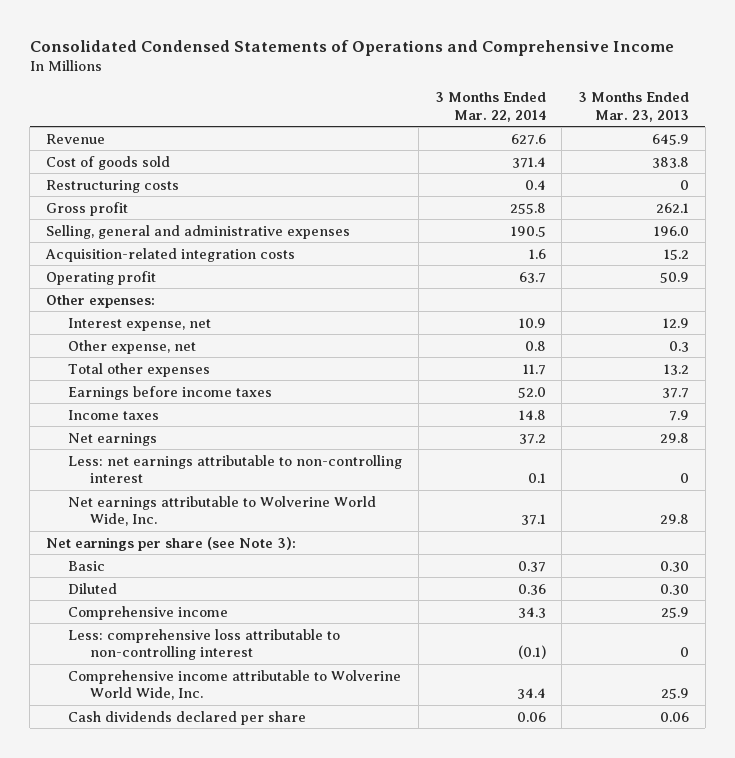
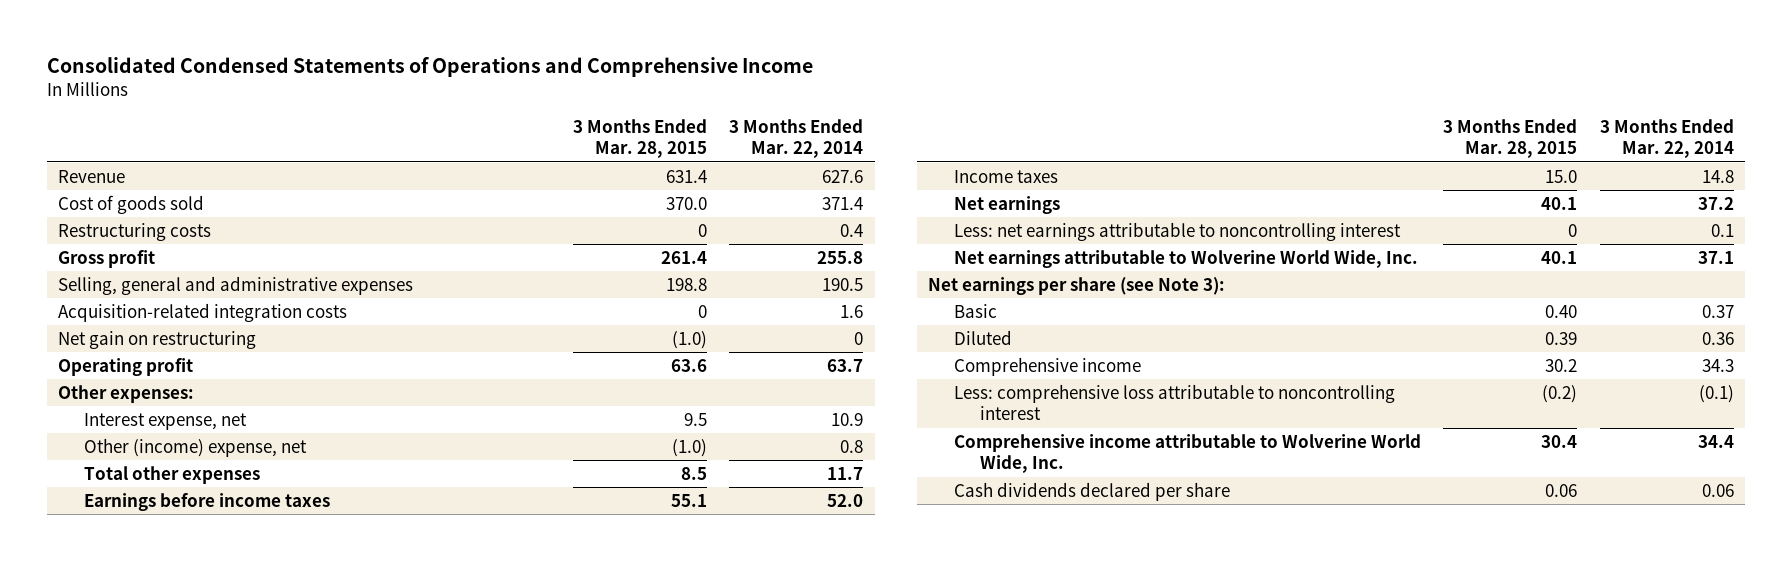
- | 3 Months Ended Mar. 22, 2014 | 3 Months Ended Mar. 23, 2013
+ | 3 Months Ended Mar. 28, 2015 | 3 Months Ended Mar. 22, 2014
+ Net gain on restructuring | (1.0) | 0
- Other expense, net | 0.8 | 0.3
+ Other (income) expense, net | (1.0) | 0.8
- Less: net earnings attributable to non-controlling interest | 0.1 | 0
+ Less: net earnings attributable to noncontrolling interest | 0 | 0.1
- Less: comprehensive loss attributable to non-controlling interest | (0.1) | 0
+ Less: comprehensive loss attributable to noncontrolling interest | (0.2) | (0.1)

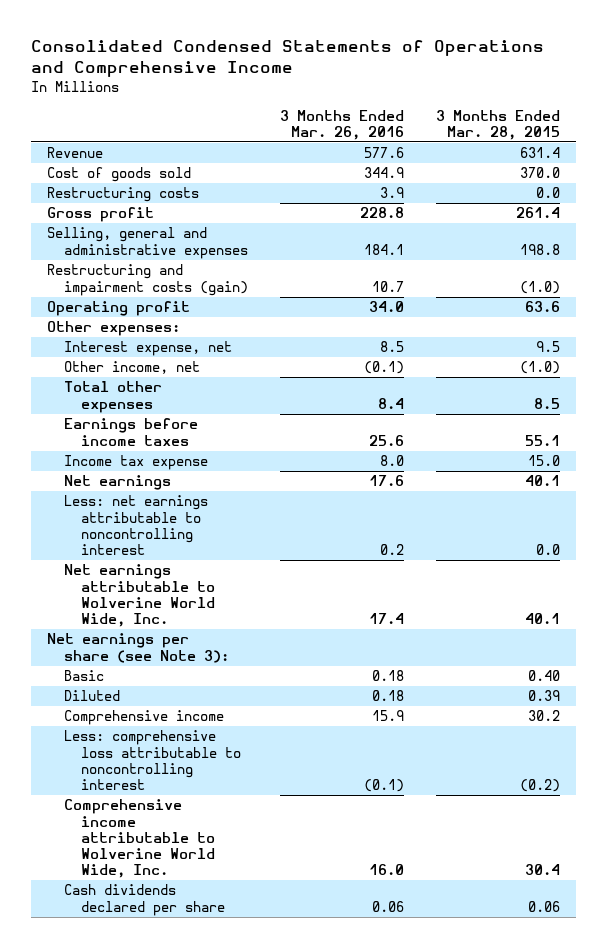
- | 3 Months Ended Mar. 28, 2015 | 3 Months Ended Mar. 22, 2014
+ | 3 Months Ended Mar. 26, 2016 | 3 Months Ended Mar. 28, 2015
- Restructuring costs | 0 | 0.4
+ Restructuring costs | 3.9 | 0.0
- Acquisition-related integration costs | 0 | 1.6
- Net gain on restructuring | (1.0) | 0
+ Restructuring and impairment costs (gain) | 10.7 | (1.0)
- Other (income) expense, net | (1.0) | 0.8
+ Other income, net | (0.1) | (1.0)
- Income taxes | 15.0 | 14.8
+ Income tax expense | 8.0 | 15.0
- Less: net earnings attributable to noncontrolling interest | 0 | 0.1
+ Less: net earnings attributable to noncontrolling interest | 0.2 | 0.0

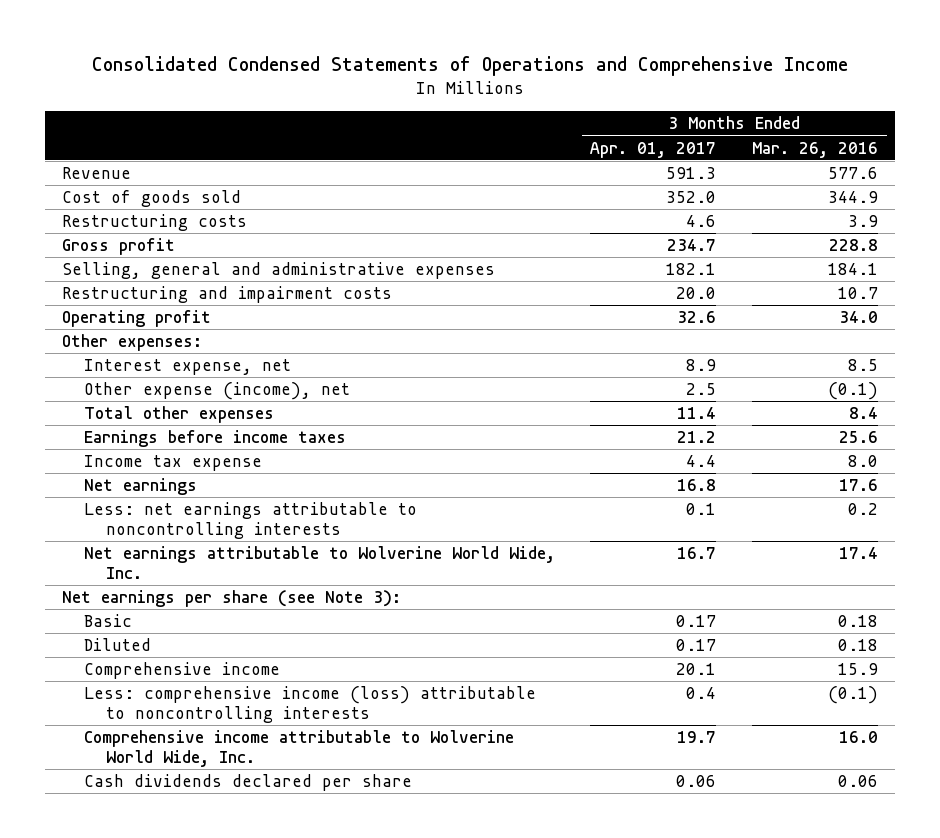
- | 3 Months Ended Mar. 26, 2016 | 3 Months Ended Mar. 28, 2015
+ | 3 Months Ended Apr. 01, 2017 | 3 Months Ended Mar. 26, 2016
- Restructuring and impairment costs (gain) | 10.7 | (1.0)
+ Restructuring and impairment costs | 20.0 | 10.7
- Other income, net | (0.1) | (1.0)
+ Other expense (income), net | 2.5 | (0.1)
- Less: net earnings attributable to noncontrolling interest | 0.2 | 0.0
+ Less: net earnings attributable to noncontrolling interests | 0.1 | 0.2
- Less: comprehensive loss attributable to noncontrolling interest | (0.1) | (0.2)
+ Less: comprehensive income (loss) attributable to noncontrolling interests | 0.4 | (0.1)

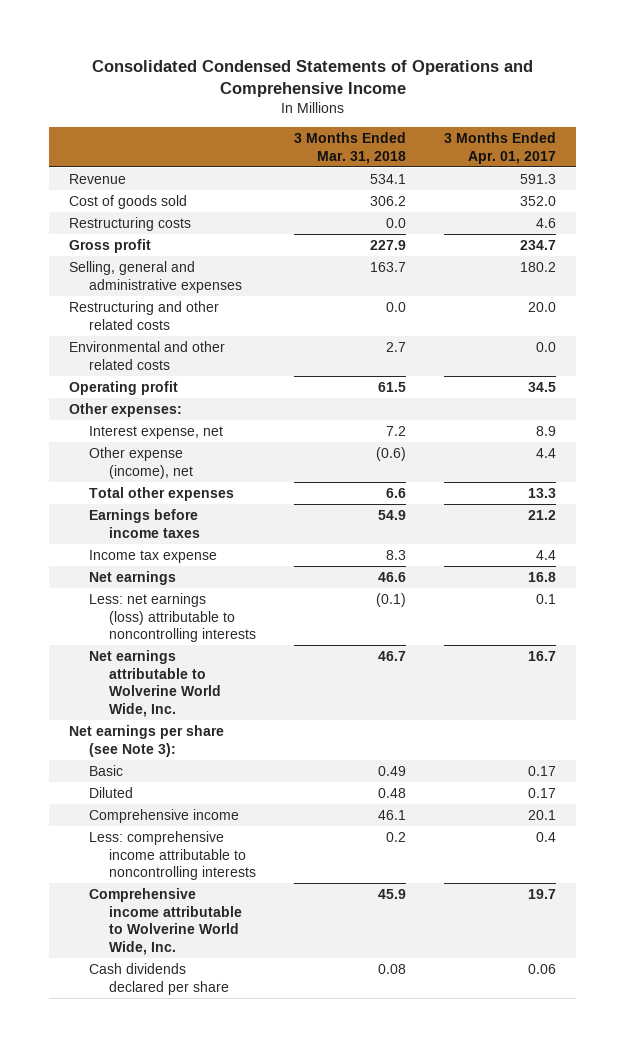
- | 3 Months Ended Apr. 01, 2017 | 3 Months Ended Mar. 26, 2016
+ | 3 Months Ended Mar. 31, 2018 | 3 Months Ended Apr. 01, 2017
- Selling, general and administrative expenses | 182.1 | 184.1
- Restructuring and impairment costs | 20.0 | 10.7
- Operating profit | 32.6 | 34.0
+ Selling, general and administrative expenses | 163.7 | 180.2
+ Restructuring and other related costs | 0.0 | 20.0
+ Environmental and other related costs | 2.7 | 0.0
+ Operating profit | 61.5 | 34.5
- Other expense (income), net | 2.5 | (0.1)
- Total other expenses | 11.4 | 8.4
+ Other expense (income), net | (0.6) | 4.4
+ Total other expenses | 6.6 | 13.3
- Less: net earnings attributable to noncontrolling interests | 0.1 | 0.2
+ Less: net earnings (loss) attributable to noncontrolling interests | (0.1) | 0.1
- Less: comprehensive income (loss) attributable to noncontrolling interests | 0.4 | (0.1)
+ Less: comprehensive income attributable to noncontrolling interests | 0.2 | 0.4

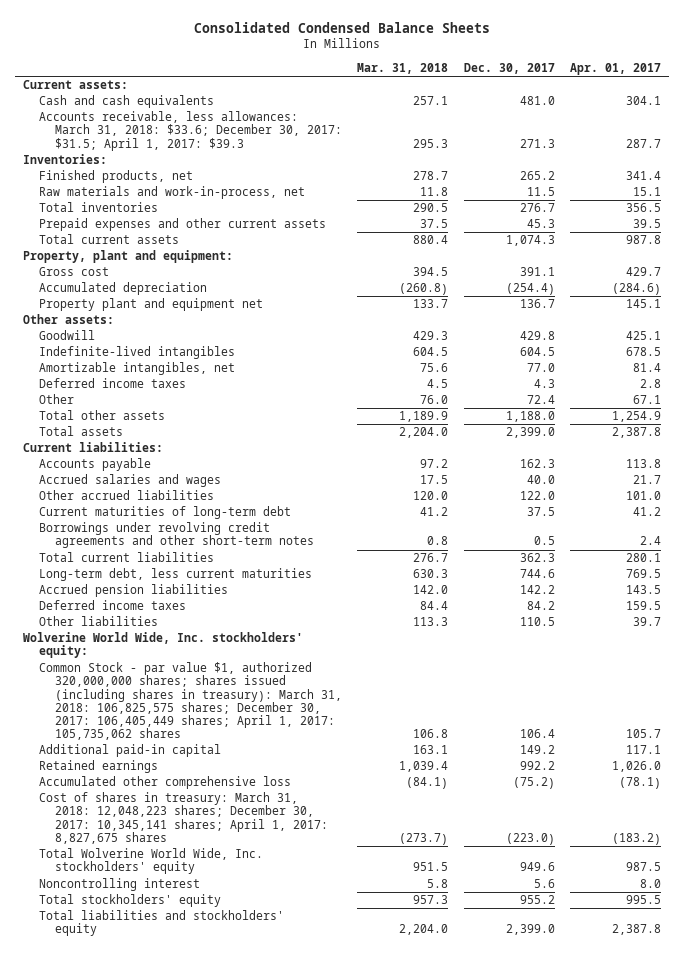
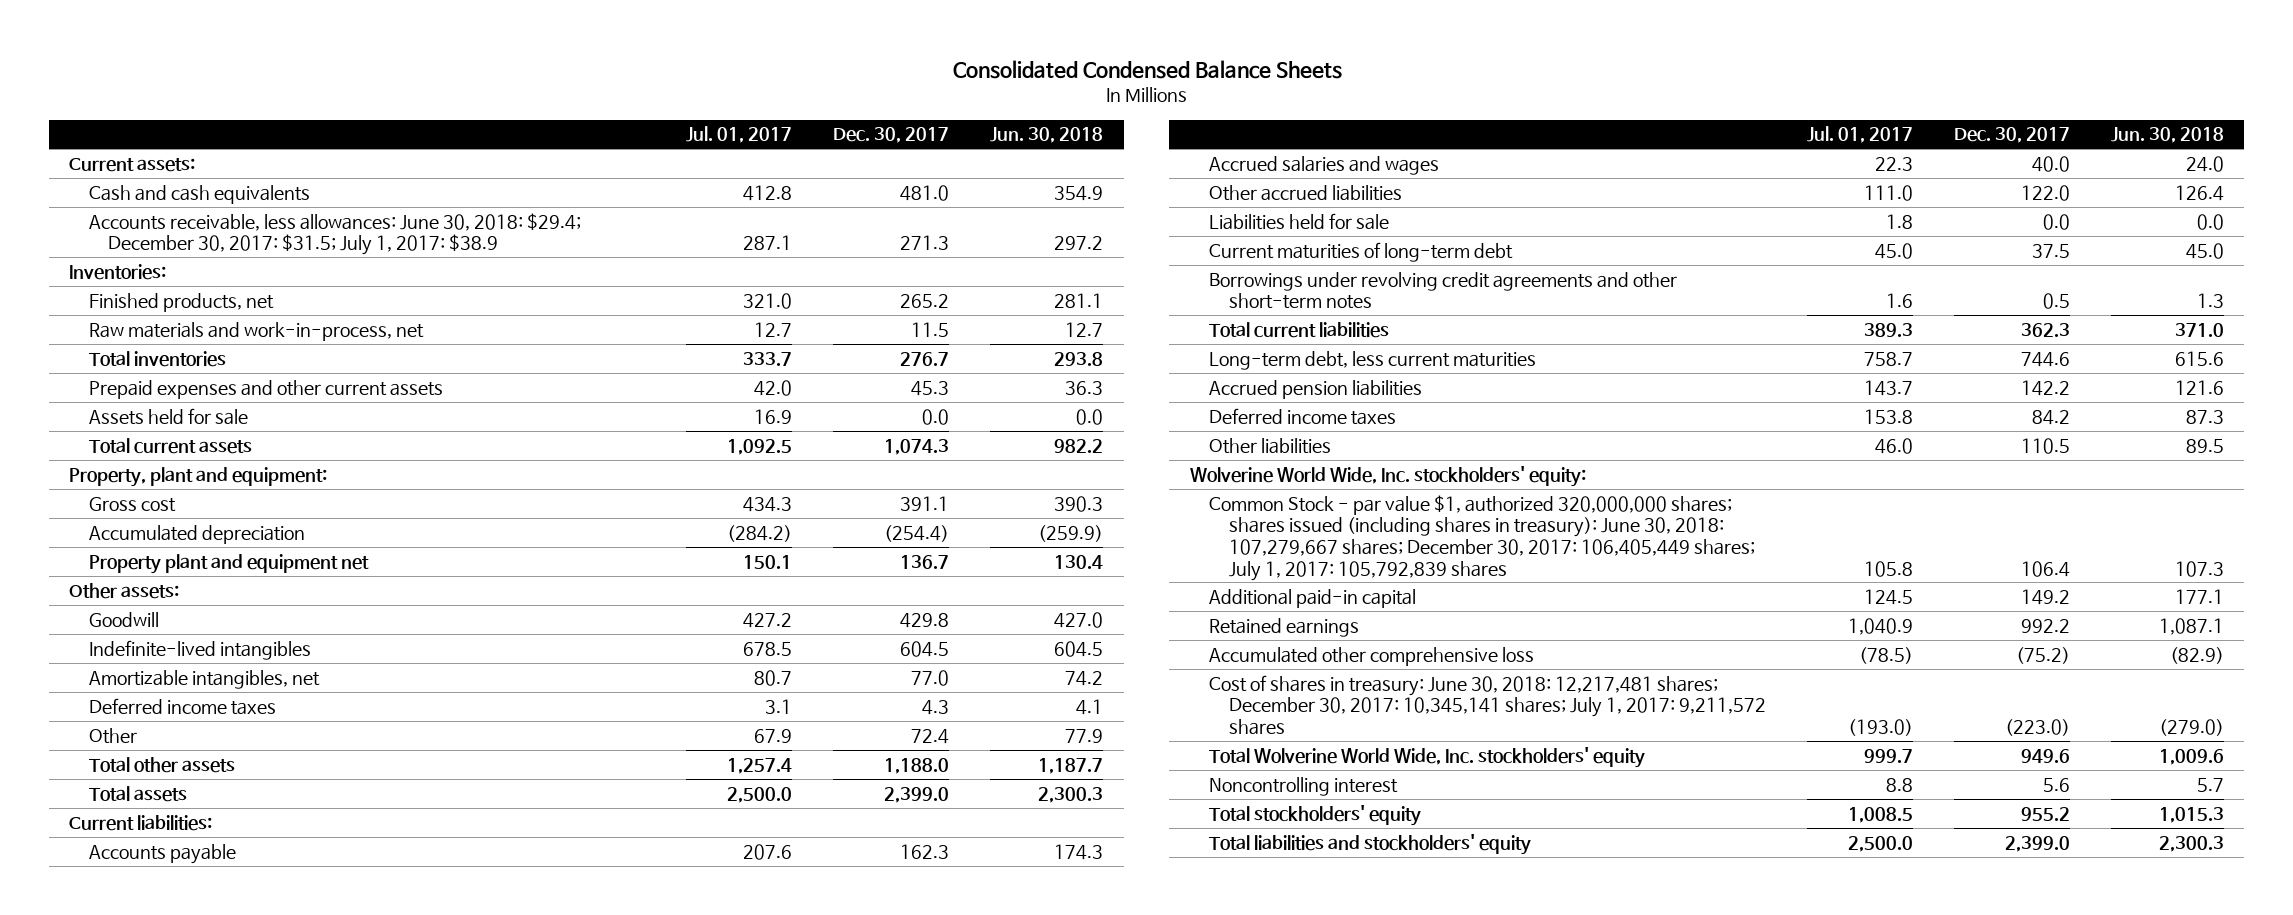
- | Mar. 31, 2018 | Dec. 30, 2017 | Apr. 01, 2017
+ | Jul. 01, 2017 | Dec. 30, 2017 | Jun. 30, 2018
- Accounts receivable, less allowances: March 31, 2018: $33.6; December 30, 2017: $31.5; April 1, 2017: $39.3 | 295.3 | 271.3 | 287.7
+ Accounts receivable, less allowances: June 30, 2018: $29.4; December 30, 2017: $31.5; July 1, 2017: $38.9 | 287.1 | 271.3 | 297.2
+ Assets held for sale | 16.9 | 0.0 | 0.0
+ Liabilities held for sale | 1.8 | 0.0 | 0.0
- Common Stock - par value $1, authorized 320,000,000 shares; shares issued (including shares in treasury): March 31, 2018: 106,825,575 shares; December 30, 2017: 106,405,449 shares; April 1, 2017: 105,735,062 shares | 106.8 | 106.4 | 105.7
+ Common Stock - par value $1, authorized 320,000,000 shares; shares issued (including shares in treasury): June 30, 2018: 107,279,667 shares; December 30, 2017: 106,405,449 shares; July 1, 2017: 105,792,839 shares | 105.8 | 106.4 | 107.3
- Cost of shares in treasury: March 31, 2018: 12,048,223 shares; December 30, 2017: 10,345,141 shares; April 1, 2017: 8,827,675 shares | (273.7) | (223.0) | (183.2)
+ Cost of shares in treasury: June 30, 2018: 12,217,481 shares; December 30, 2017: 10,345,141 shares; July 1, 2017: 9,211,572 shares | (193.0) | (223.0) | (279.0)

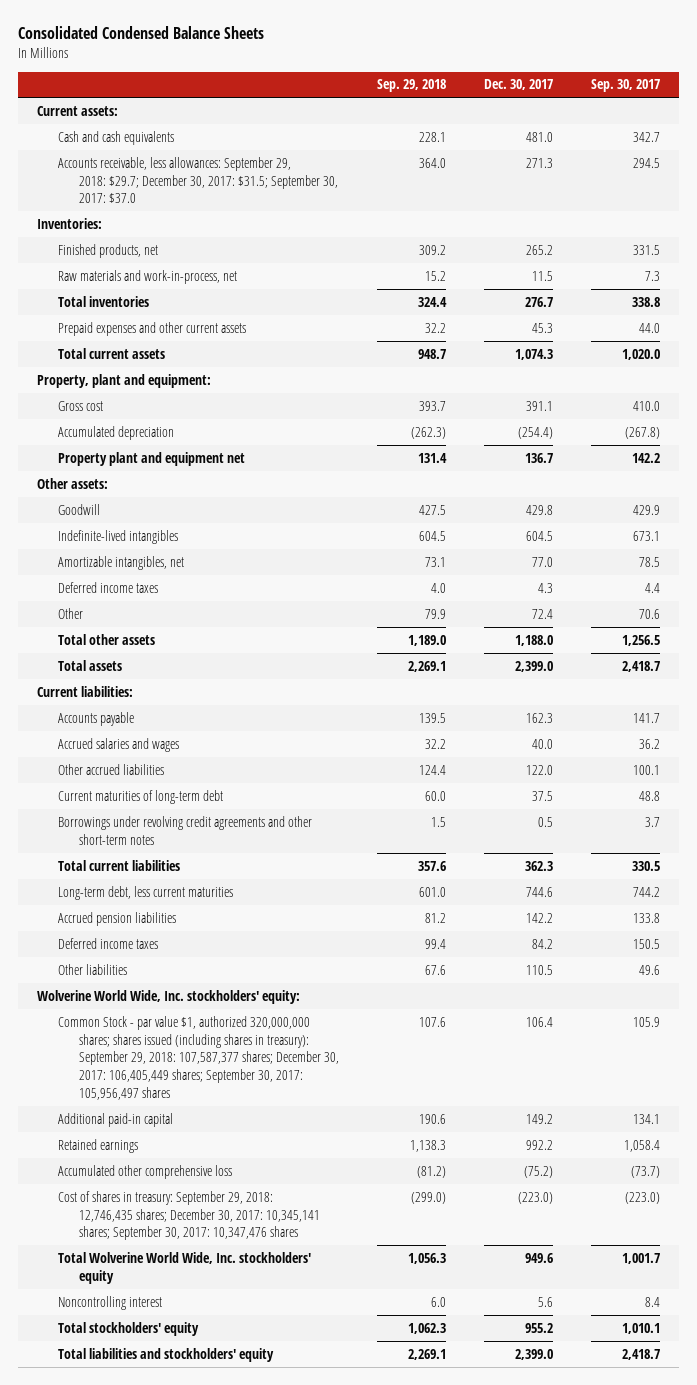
- | Jul. 01, 2017 | Dec. 30, 2017 | Jun. 30, 2018
+ | Sep. 29, 2018 | Dec. 30, 2017 | Sep. 30, 2017
- Accounts receivable, less allowances: June 30, 2018: $29.4; December 30, 2017: $31.5; July 1, 2017: $38.9 | 287.1 | 271.3 | 297.2
+ Accounts receivable, less allowances: September 29, 2018: $29.7; December 30, 2017: $31.5; September 30, 2017: $37.0 | 364.0 | 271.3 | 294.5
- Assets held for sale | 16.9 | 0.0 | 0.0
- Liabilities held for sale | 1.8 | 0.0 | 0.0
- Common Stock - par value $1, authorized 320,000,000 shares; shares issued (including shares in treasury): June 30, 2018: 107,279,667 shares; December 30, 2017: 106,405,449 shares; July 1, 2017: 105,792,839 shares | 105.8 | 106.4 | 107.3
+ Common Stock - par value $1, authorized 320,000,000 shares; shares issued (including shares in treasury): September 29, 2018: 107,587,377 shares; December 30, 2017: 106,405,449 shares; September 30, 2017: 105,956,497 shares | 107.6 | 106.4 | 105.9
- Cost of shares in treasury: June 30, 2018: 12,217,481 shares; December 30, 2017: 10,345,141 shares; July 1, 2017: 9,211,572 shares | (193.0) | (223.0) | (279.0)
+ Cost of shares in treasury: September 29, 2018: 12,746,435 shares; December 30, 2017: 10,345,141 shares; September 30, 2017: 10,347,476 shares | (299.0) | (223.0) | (223.0)

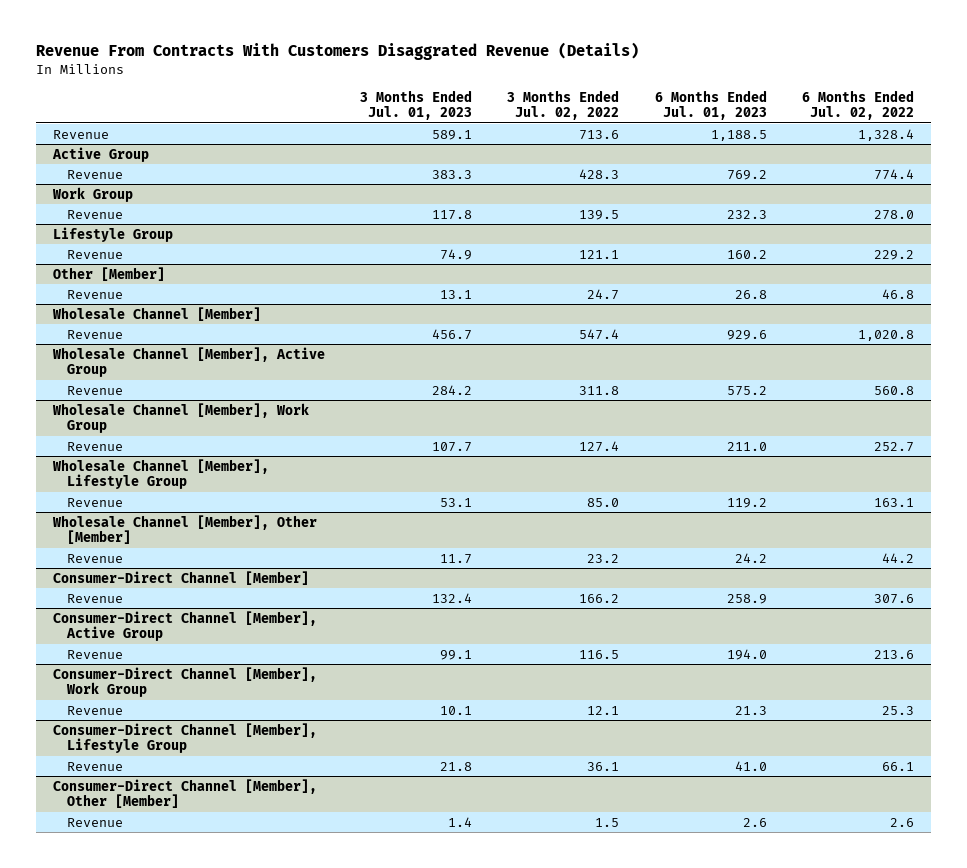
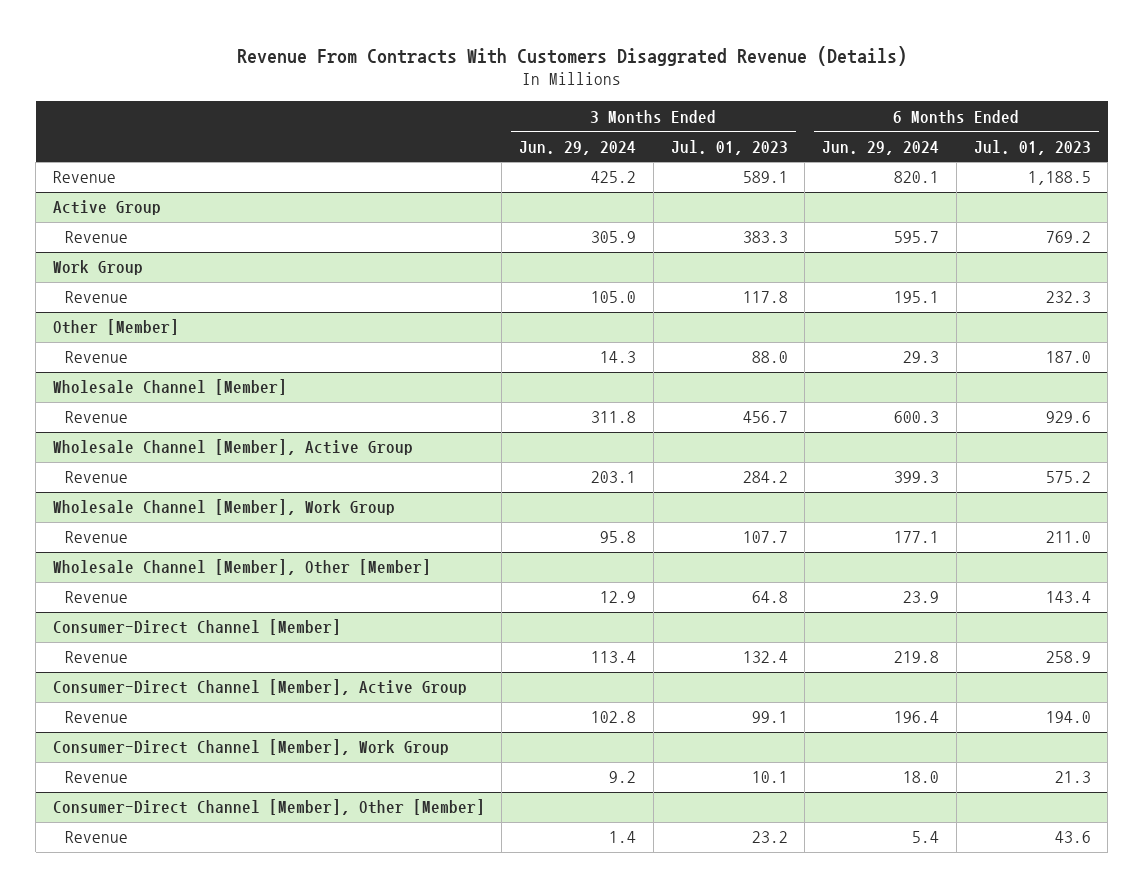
- | 3 Months Ended Jul. 01, 2023 | 3 Months Ended Jul. 02, 2022 | 6 Months Ended Jul. 01, 2023 | 6 Months Ended Jul. 02, 2022
+ | 3 Months Ended Jun. 29, 2024 | 3 Months Ended Jul. 01, 2023 | 6 Months Ended Jun. 29, 2024 | 6 Months Ended Jul. 01, 2023
- Lifestyle Group
- Revenue | 74.9 | 121.1 | 160.2 | 229.2
@ Other [Member]
- Revenue | 13.1 | 24.7 | 26.8 | 46.8
+ Revenue | 14.3 | 88.0 | 29.3 | 187.0
- Wholesale Channel [Member], Lifestyle Group
- Revenue | 53.1 | 85.0 | 119.2 | 163.1
@ Wholesale Channel [Member], Other [Member]
- Revenue | 11.7 | 23.2 | 24.2 | 44.2
+ Revenue | 12.9 | 64.8 | 23.9 | 143.4
- Consumer-Direct Channel [Member], Lifestyle Group
- Revenue | 21.8 | 36.1 | 41.0 | 66.1
@ Consumer-Direct Channel [Member], Other [Member]
- Revenue | 1.4 | 1.5 | 2.6 | 2.6
+ Revenue | 1.4 | 23.2 | 5.4 | 43.6

